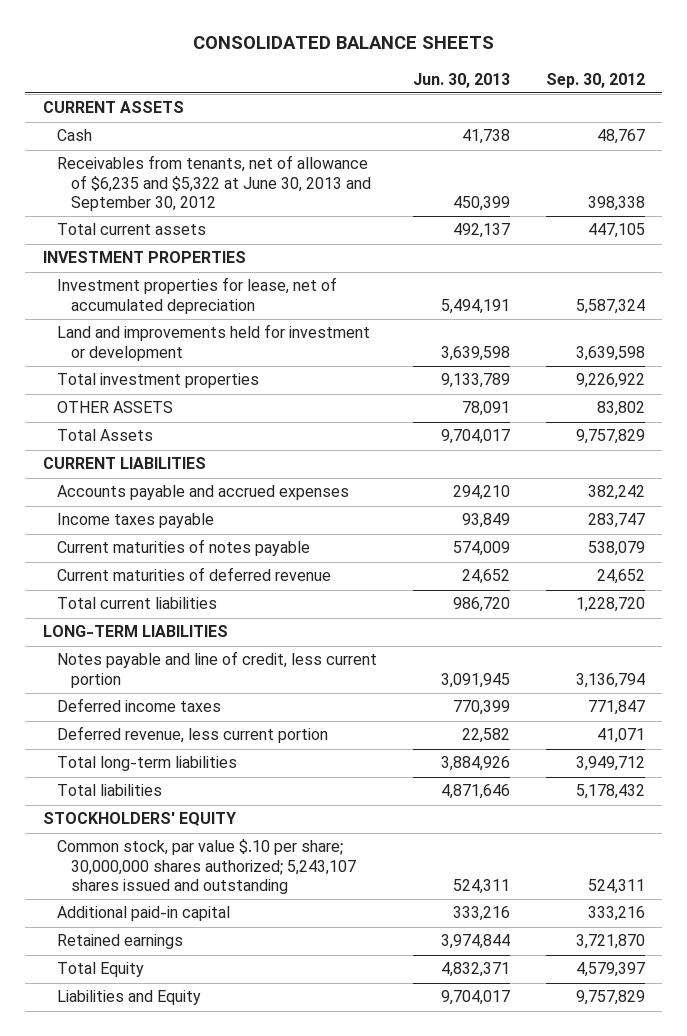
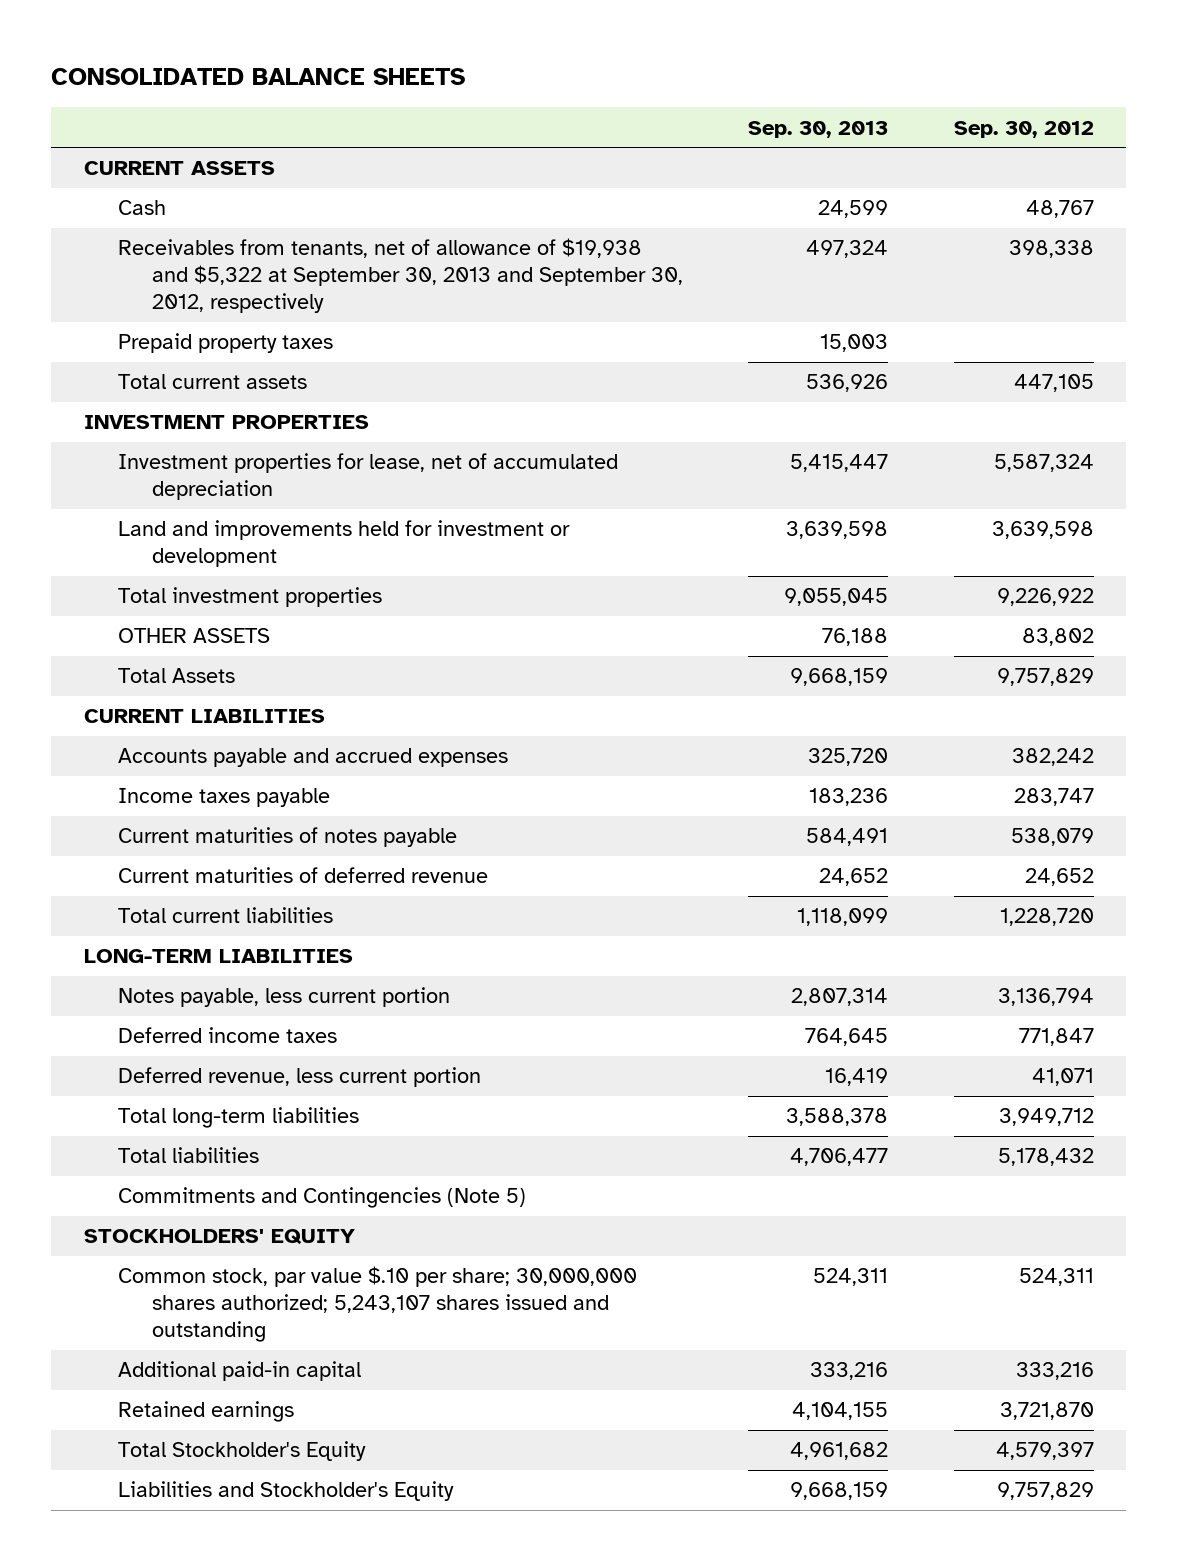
- | Jun. 30, 2013 | Sep. 30, 2012
+ | Sep. 30, 2013 | Sep. 30, 2012
- Receivables from tenants, net of allowance of $6,235 and $5,322 at June 30, 2013 and September 30, 2012 | 450,399 | 398,338
+ Receivables from tenants, net of allowance of $19,938 and $5,322 at September 30, 2013 and September 30, 2012, respectively | 497,324 | 398,338
+ Prepaid property taxes | 15,003 |
- Notes payable and line of credit, less current portion | 3,091,945 | 3,136,794
+ Notes payable, less current portion | 2,807,314 | 3,136,794
+ Commitments and Contingencies (Note 5)
- Total Equity | 4,832,371 | 4,579,397
- Liabilities and Equity | 9,704,017 | 9,757,829
+ Total Stockholder's Equity | 4,961,682 | 4,579,397
+ Liabilities and Stockholder's Equity | 9,668,159 | 9,757,829

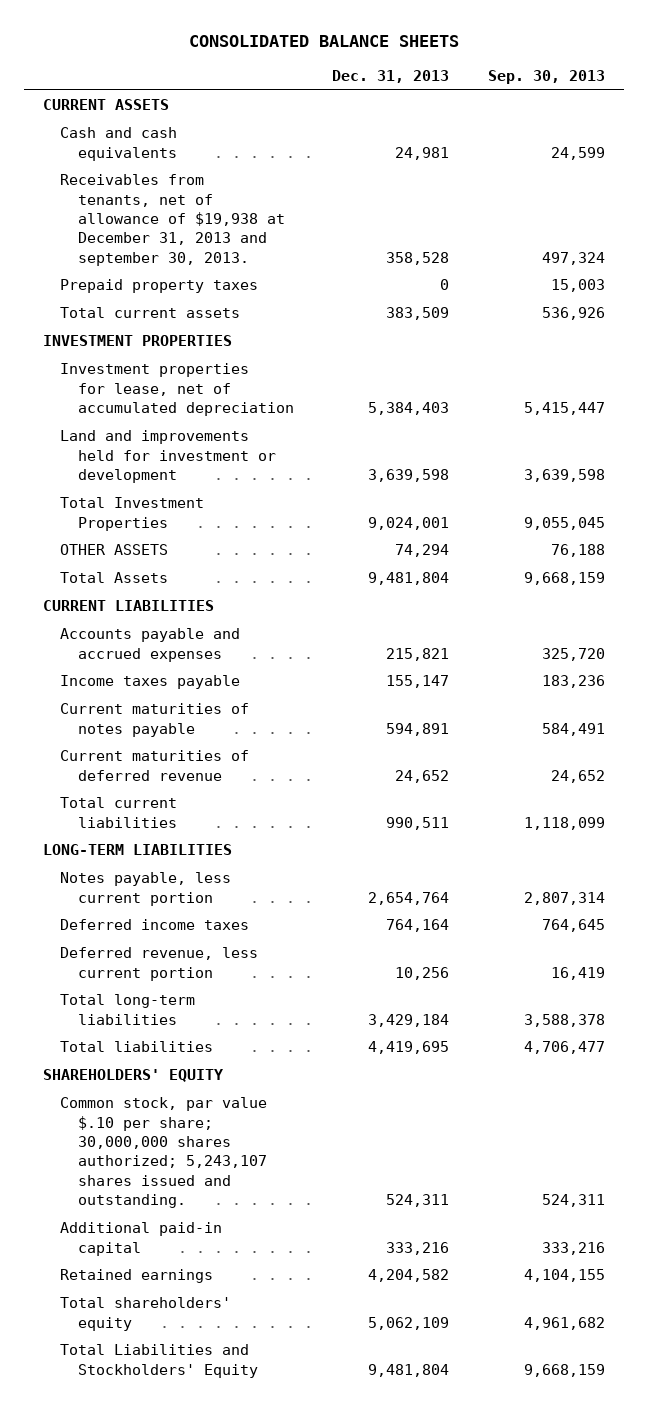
- | Sep. 30, 2013 | Sep. 30, 2012
+ | Dec. 31, 2013 | Sep. 30, 2013
- Cash | 24,599 | 48,767
- Receivables from tenants, net of allowance of $19,938 and $5,322 at September 30, 2013 and September 30, 2012, respectively | 497,324 | 398,338
+ Cash and cash equivalents | 24,981 | 24,599
+ Receivables from tenants, net of allowance of $19,938 at December 31, 2013 and september 30, 2013. | 358,528 | 497,324
- Total investment properties | 9,055,045 | 9,226,922
+ Total Investment Properties | 9,024,001 | 9,055,045
- Commitments and Contingencies (Note 5)
- STOCKHOLDERS' EQUITY
- Common stock, par value $.10 per share; 30,000,000 shares authorized; 5,243,107 shares issued and outstanding | 524,311 | 524,311
+ SHAREHOLDERS' EQUITY
+ Common stock, par value $.10 per share; 30,000,000 shares authorized; 5,243,107 shares issued and outstanding. | 524,311 | 524,311
- Total Stockholder's Equity | 4,961,682 | 4,579,397
- Liabilities and Stockholder's Equity | 9,668,159 | 9,757,829
+ Total shareholders' equity | 5,062,109 | 4,961,682
+ Total Liabilities and Stockholders' Equity | 9,481,804 | 9,668,159

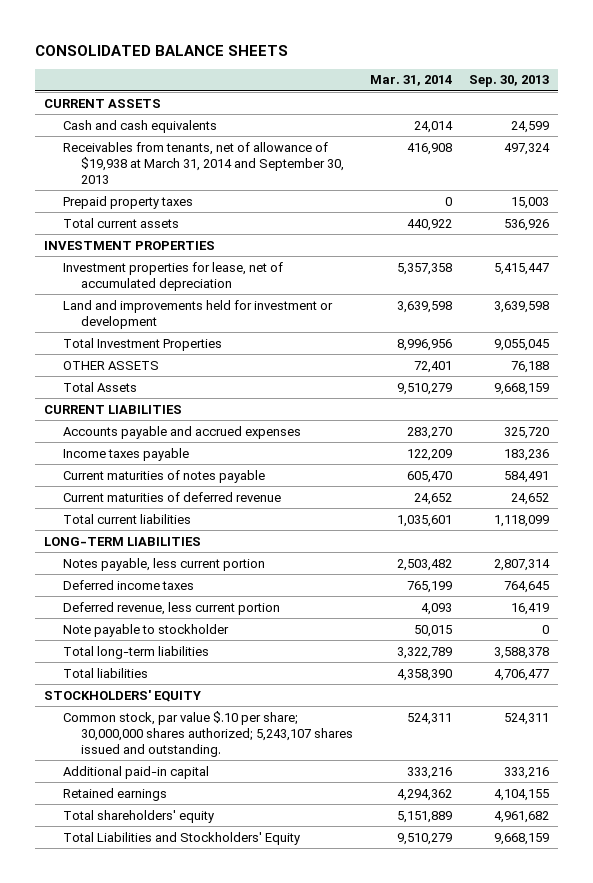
- | Dec. 31, 2013 | Sep. 30, 2013
+ | Mar. 31, 2014 | Sep. 30, 2013
- Receivables from tenants, net of allowance of $19,938 at December 31, 2013 and september 30, 2013. | 358,528 | 497,324
+ Receivables from tenants, net of allowance of $19,938 at March 31, 2014 and September 30, 2013 | 416,908 | 497,324
+ Note payable to stockholder | 50,015 | 0
- SHAREHOLDERS' EQUITY
+ STOCKHOLDERS' EQUITY

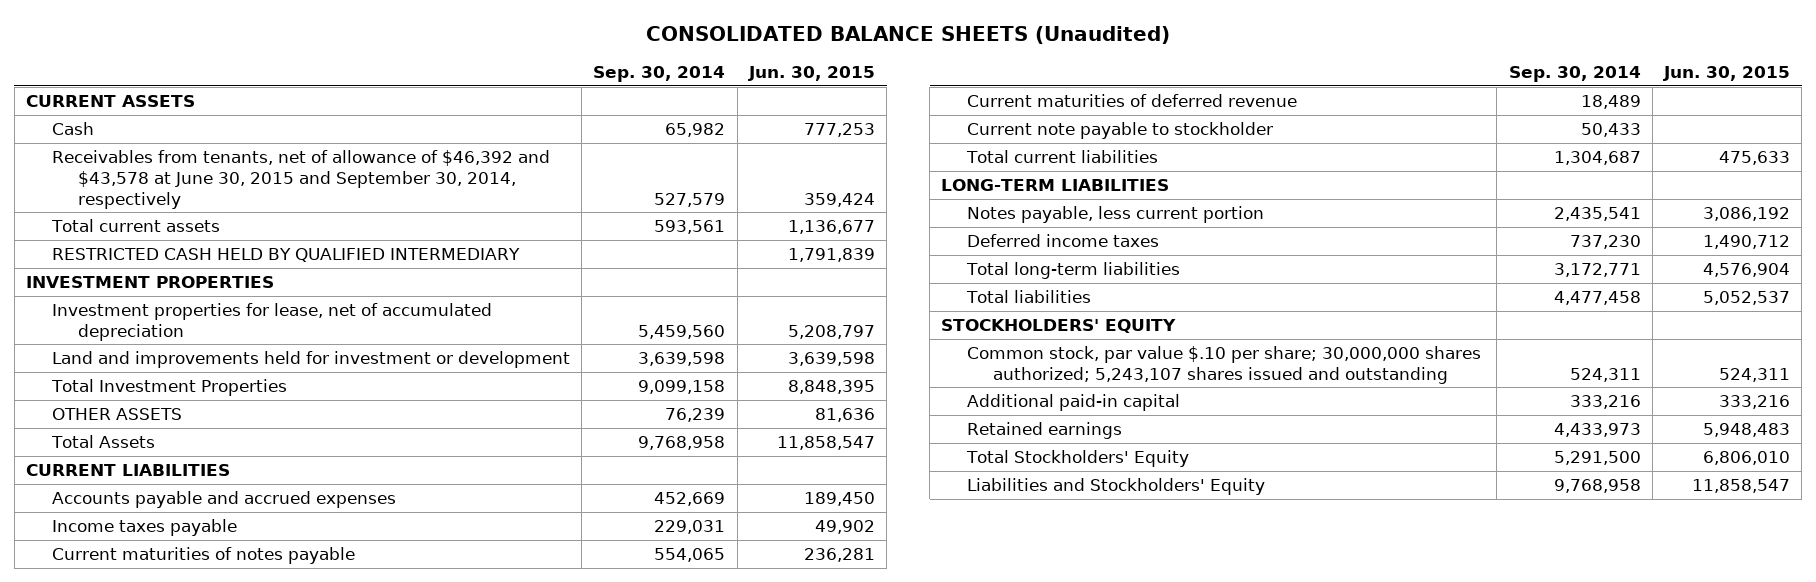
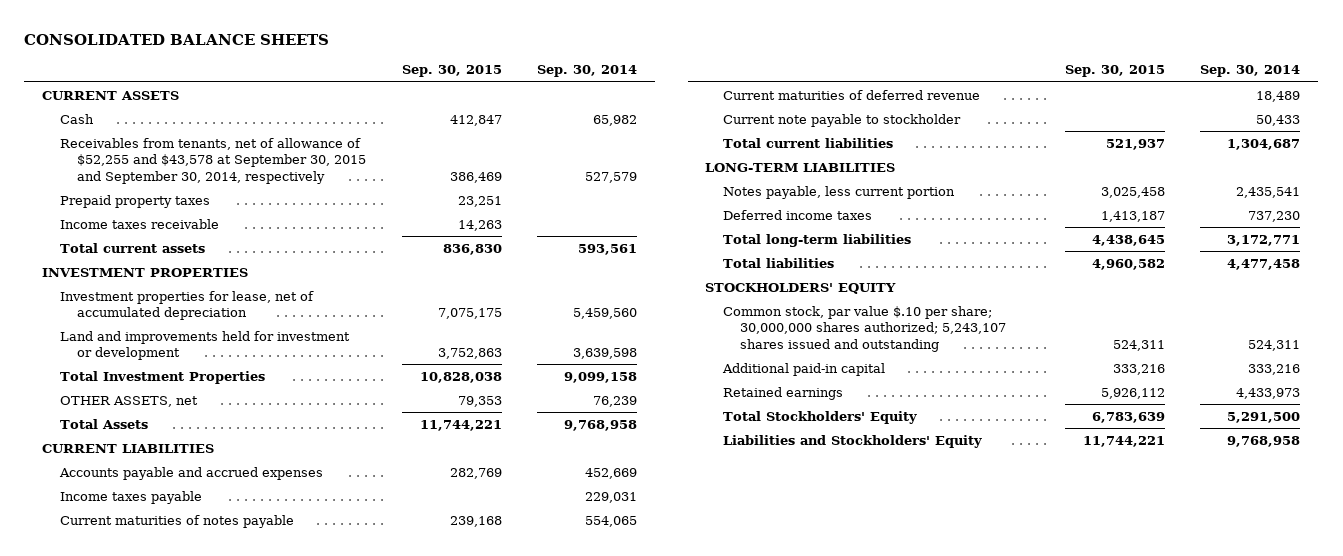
- CONSOLIDATED BALANCE SHEETS (Unaudited)
+ CONSOLIDATED BALANCE SHEETS
- | Sep. 30, 2014 | Jun. 30, 2015
+ | Sep. 30, 2015 | Sep. 30, 2014
- Receivables from tenants, net of allowance of $46,392 and $43,578 at June 30, 2015 and September 30, 2014, respectively | 527,579 | 359,424
+ Receivables from tenants, net of allowance of $52,255 and $43,578 at September 30, 2015 and September 30, 2014, respectively | 386,469 | 527,579
+ Prepaid property taxes | 23,251 |
+ Income taxes receivable | 14,263 |
- RESTRICTED CASH HELD BY QUALIFIED INTERMEDIARY | | 1,791,839
- OTHER ASSETS | 76,239 | 81,636
+ OTHER ASSETS, net | 79,353 | 76,239

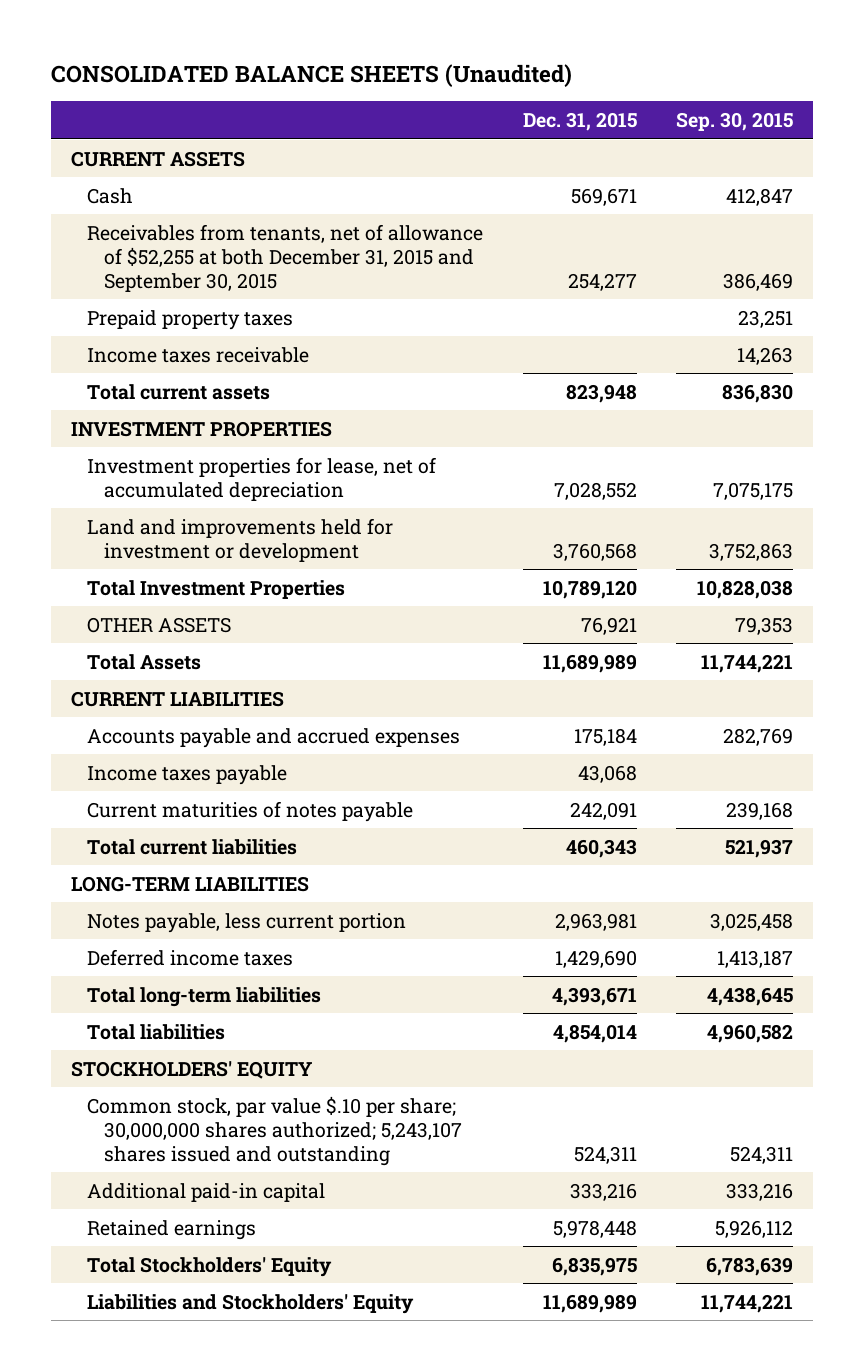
- CONSOLIDATED BALANCE SHEETS
+ CONSOLIDATED BALANCE SHEETS (Unaudited)
- | Sep. 30, 2015 | Sep. 30, 2014
+ | Dec. 31, 2015 | Sep. 30, 2015
- Receivables from tenants, net of allowance of $52,255 and $43,578 at September 30, 2015 and September 30, 2014, respectively | 386,469 | 527,579
+ Receivables from tenants, net of allowance of $52,255 at both December 31, 2015 and September 30, 2015 | 254,277 | 386,469
- OTHER ASSETS, net | 79,353 | 76,239
+ OTHER ASSETS | 76,921 | 79,353
- Current maturities of deferred revenue | | 18,489
- Current note payable to stockholder | | 50,433

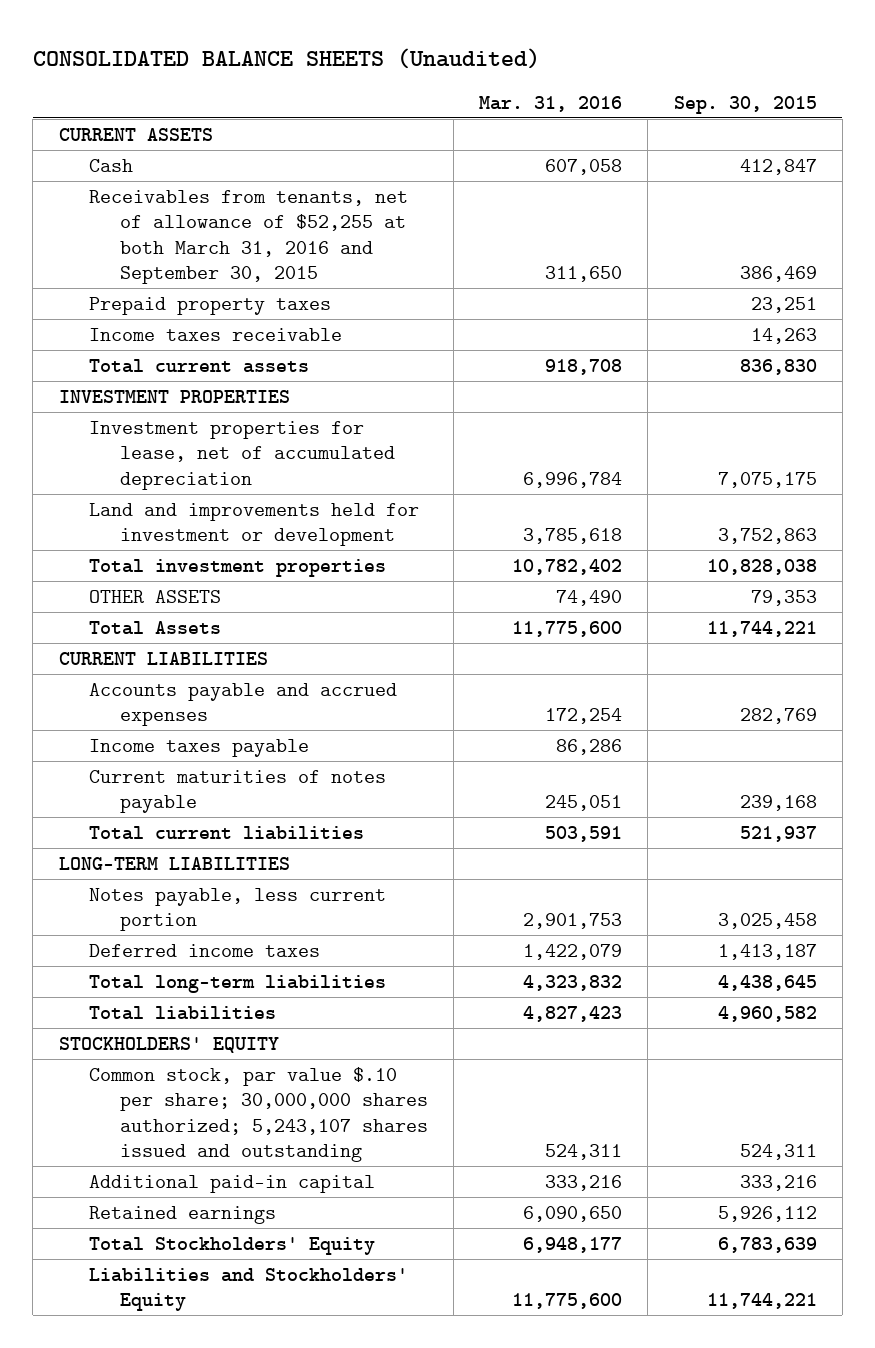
- | Dec. 31, 2015 | Sep. 30, 2015
+ | Mar. 31, 2016 | Sep. 30, 2015
- Receivables from tenants, net of allowance of $52,255 at both December 31, 2015 and September 30, 2015 | 254,277 | 386,469
+ Receivables from tenants, net of allowance of $52,255 at both March 31, 2016 and September 30, 2015 | 311,650 | 386,469
- Total Investment Properties | 10,789,120 | 10,828,038
+ Total investment properties | 10,782,402 | 10,828,038

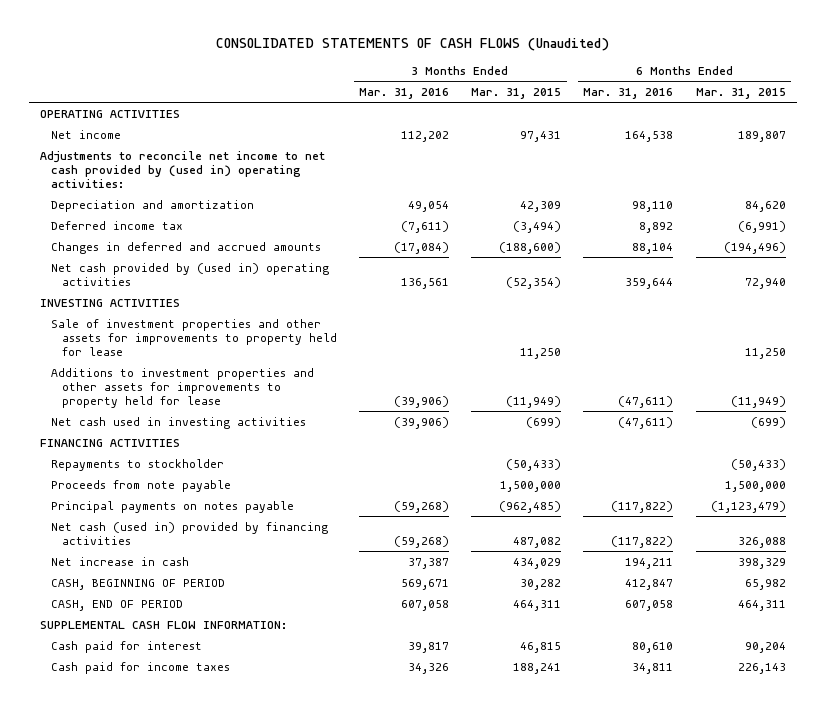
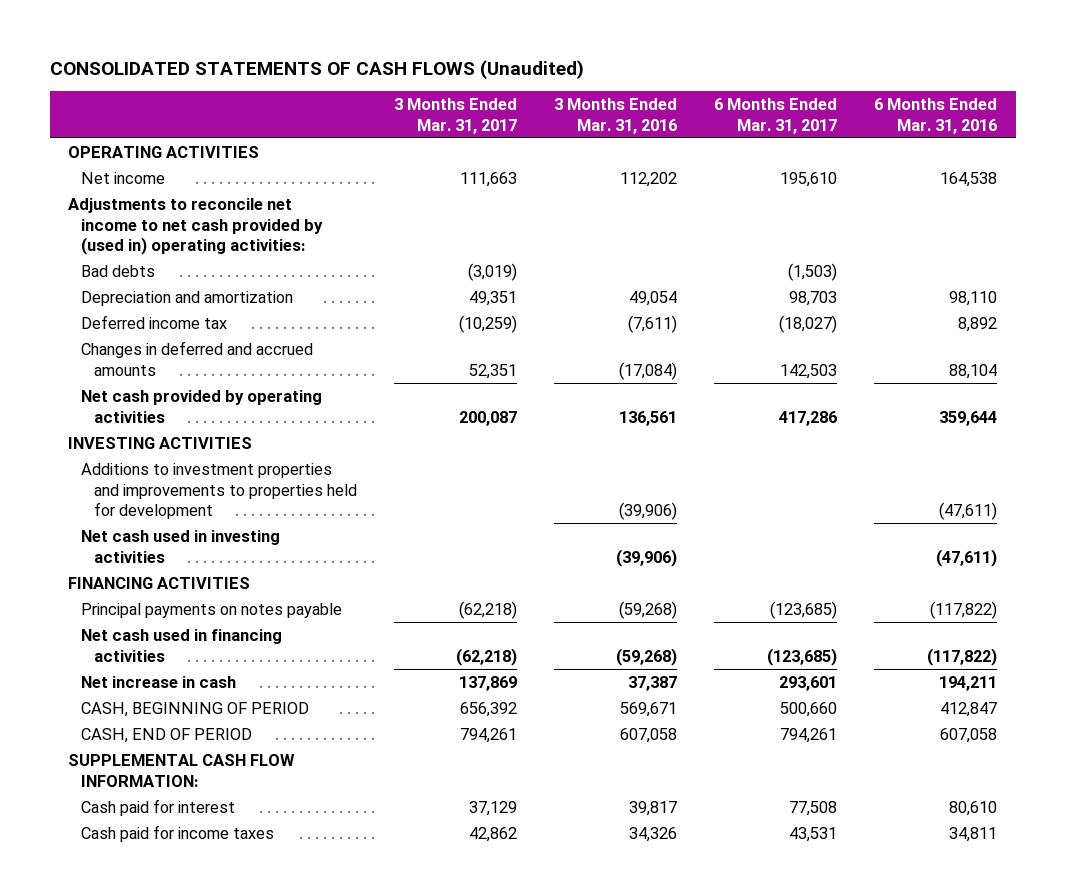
- | 3 Months Ended Mar. 31, 2016 | 3 Months Ended Mar. 31, 2015 | 6 Months Ended Mar. 31, 2016 | 6 Months Ended Mar. 31, 2015
+ | 3 Months Ended Mar. 31, 2017 | 3 Months Ended Mar. 31, 2016 | 6 Months Ended Mar. 31, 2017 | 6 Months Ended Mar. 31, 2016
+ Bad debts | (3,019) | | (1,503) |
- Net cash provided by (used in) operating activities | 136,561 | (52,354) | 359,644 | 72,940
+ Net cash provided by operating activities | 200,087 | 136,561 | 417,286 | 359,644
- Sale of investment properties and other assets for improvements to property held for lease | | 11,250 | | 11,250
- Additions to investment properties and other assets for improvements to property held for lease | (39,906) | (11,949) | (47,611) | (11,949)
+ Additions to investment properties and improvements to properties held for development | | (39,906) | | (47,611)
- Repayments to stockholder | | (50,433) | | (50,433)
- Proceeds from note payable | | 1,500,000 | | 1,500,000
- Net cash (used in) provided by financing activities | (59,268) | 487,082 | (117,822) | 326,088
+ Net cash used in financing activities | (62,218) | (59,268) | (123,685) | (117,822)

